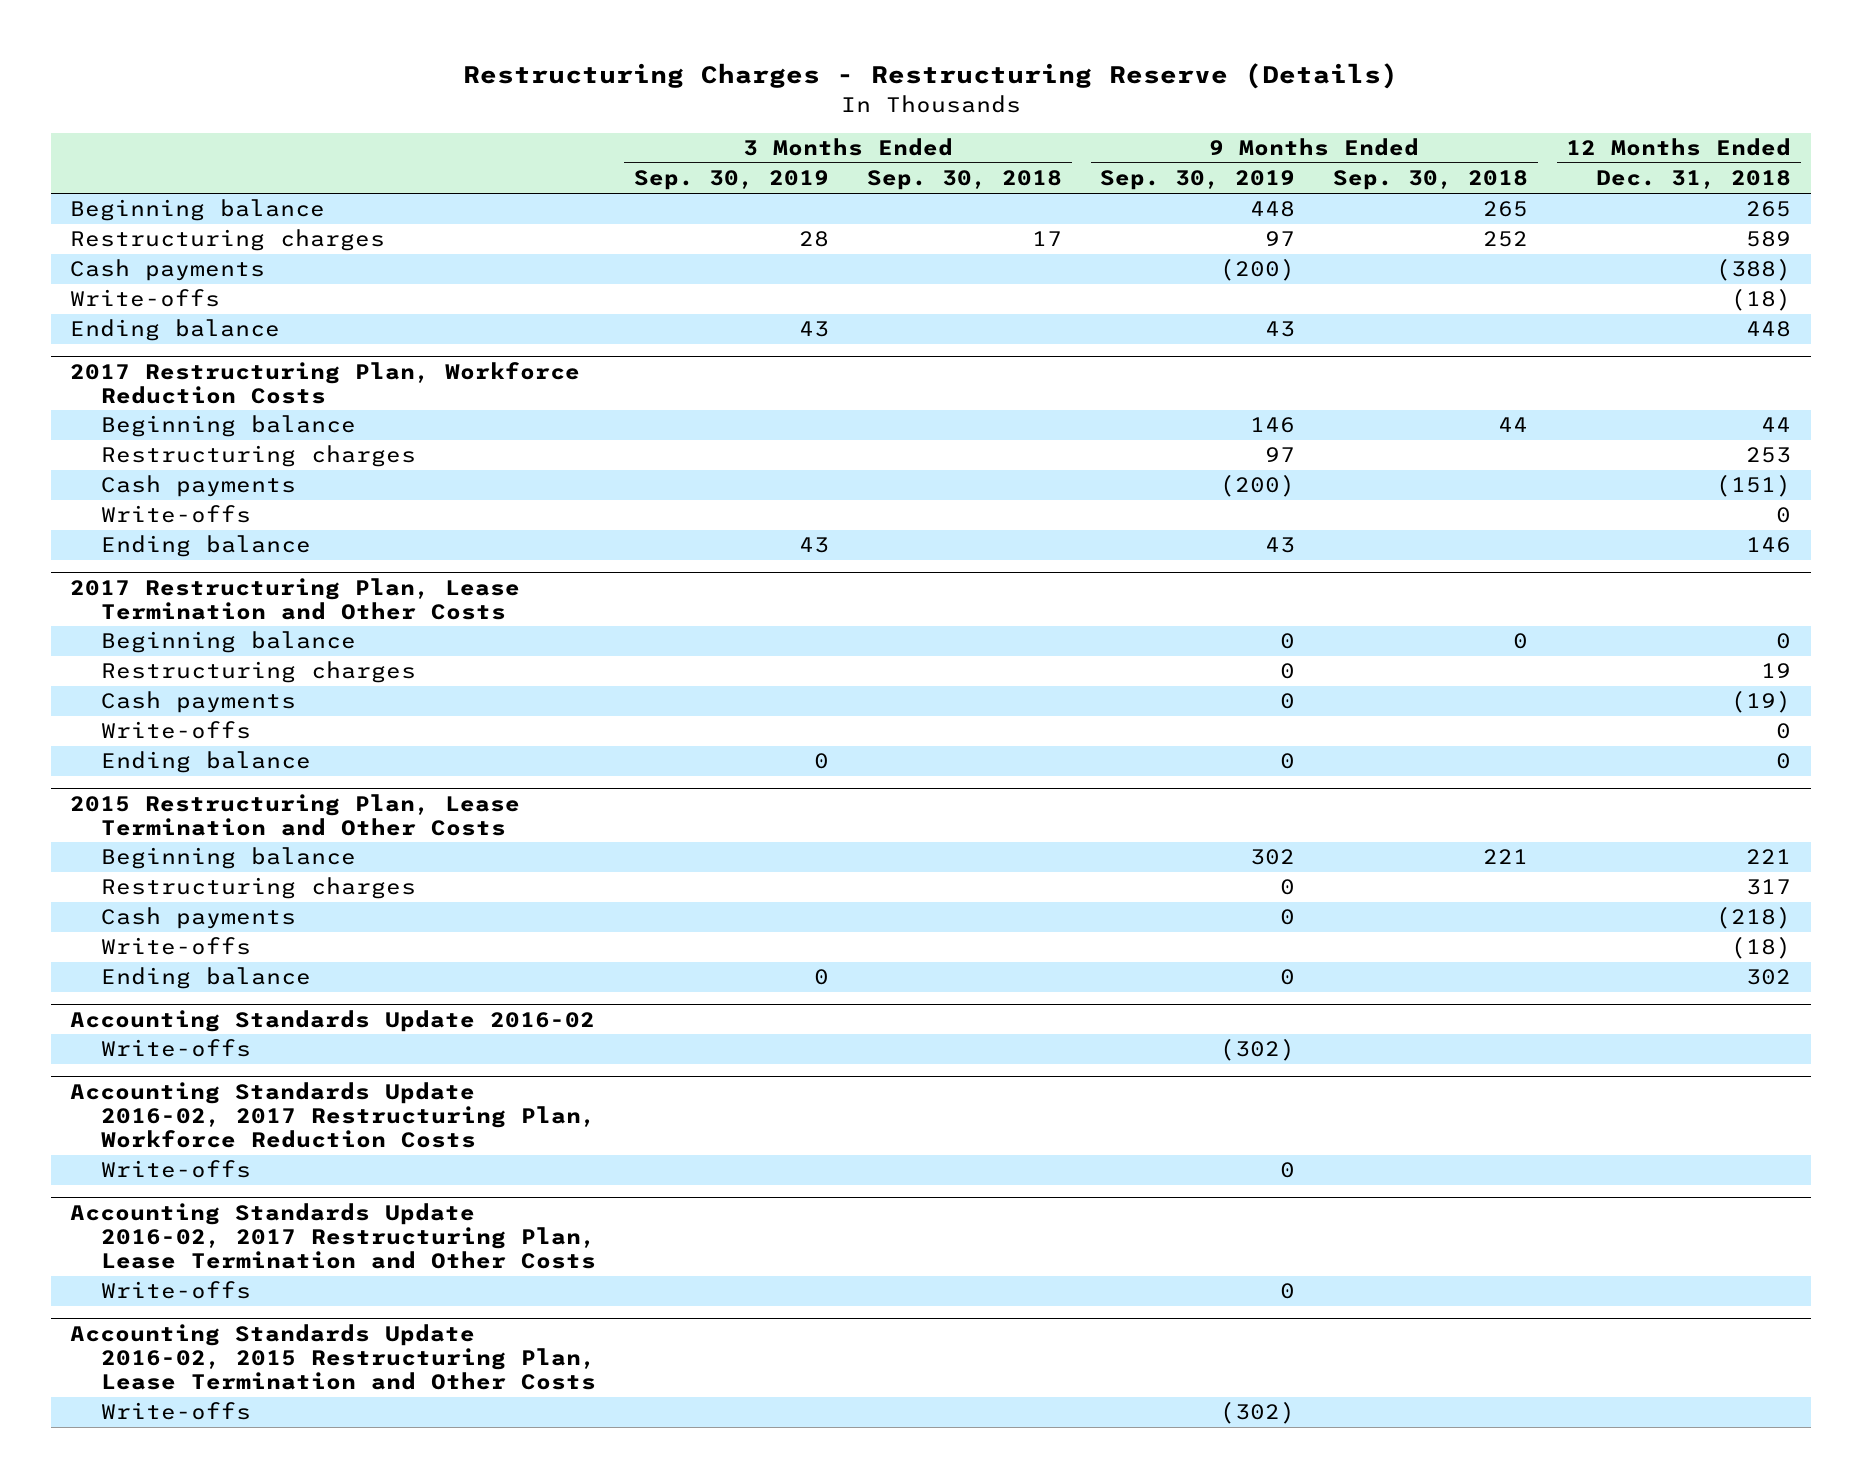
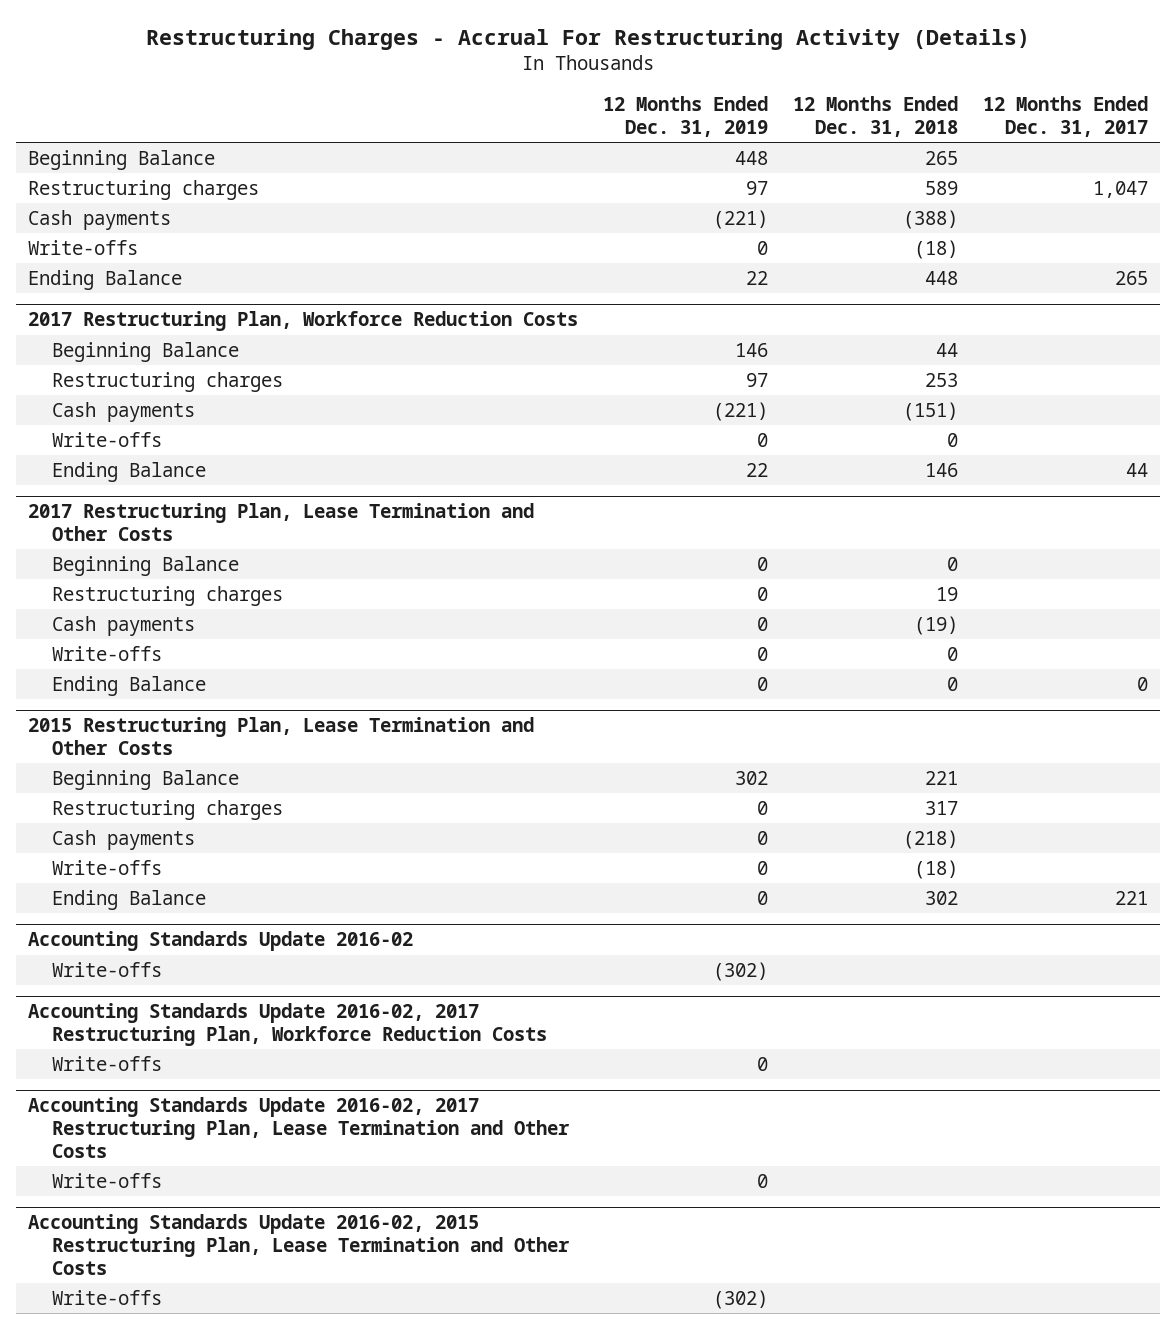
- Restructuring Charges - Restructuring Reserve (Details)
+ Restructuring Charges - Accrual For Restructuring Activity (Details)
- | 3 Months Ended Sep. 30, 2019 | 3 Months Ended Sep. 30, 2018 | 9 Months Ended Sep. 30, 2019 | 9 Months Ended Sep. 30, 2018 | 12 Months Ended Dec. 31, 2018
+ | 12 Months Ended Dec. 31, 2019 | 12 Months Ended Dec. 31, 2018 | 12 Months Ended Dec. 31, 2017
- Beginning balance | | | 448 | 265 | 265
+ Beginning Balance | 448 | 265 |
- Ending balance | 43 | | 43 | | 448
+ Ending Balance | 22 | 448 | 265
@ 2017 Restructuring Plan, Workforce Reduction Costs
- Beginning balance | | | 146 | 44 | 44
+ Beginning Balance | 146 | 44 |
- Ending balance | 43 | | 43 | | 146
+ Ending Balance | 22 | 146 | 44
@ 2017 Restructuring Plan, Lease Termination and Other Costs
- Beginning balance | | | 0 | 0 | 0
+ Beginning Balance | 0 | 0 |
- Ending balance | 0 | | 0 | | 0
+ Ending Balance | 0 | 0 | 0
@ 2015 Restructuring Plan, Lease Termination and Other Costs
- Beginning balance | | | 302 | 221 | 221
+ Beginning Balance | 302 | 221 |
- Ending balance | 0 | | 0 | | 302
+ Ending Balance | 0 | 302 | 221

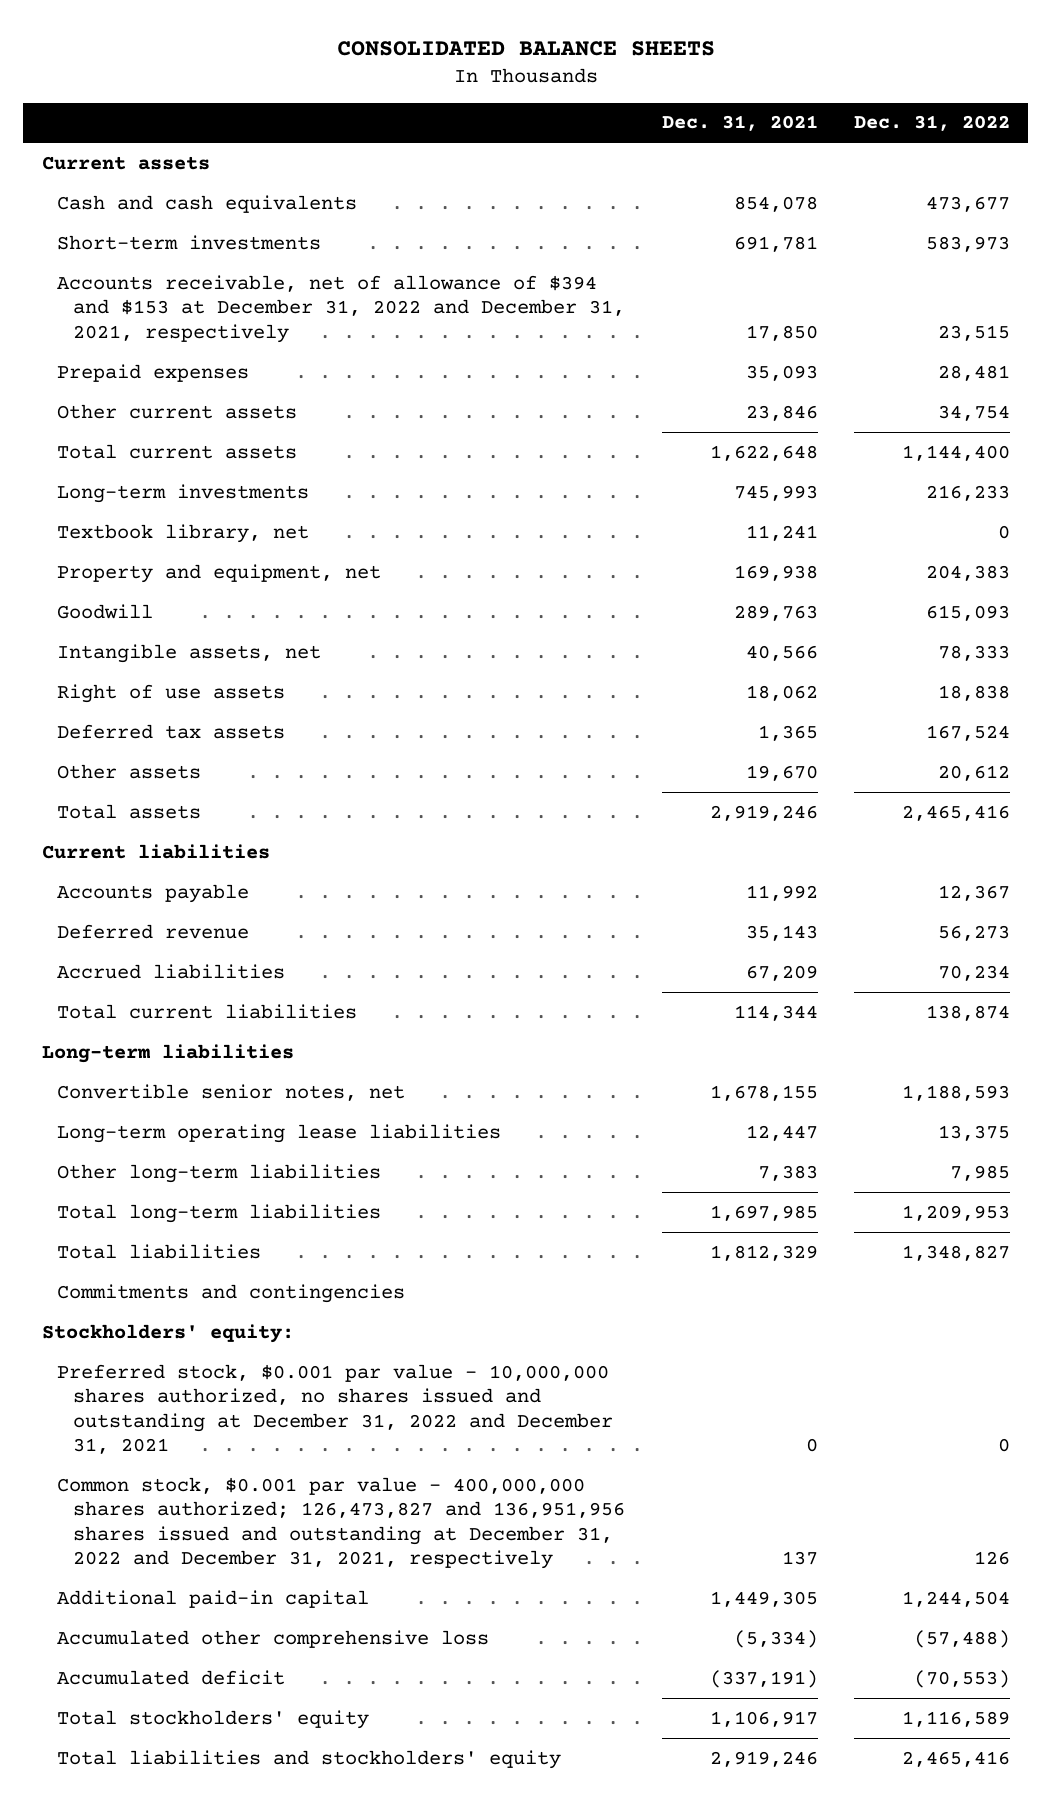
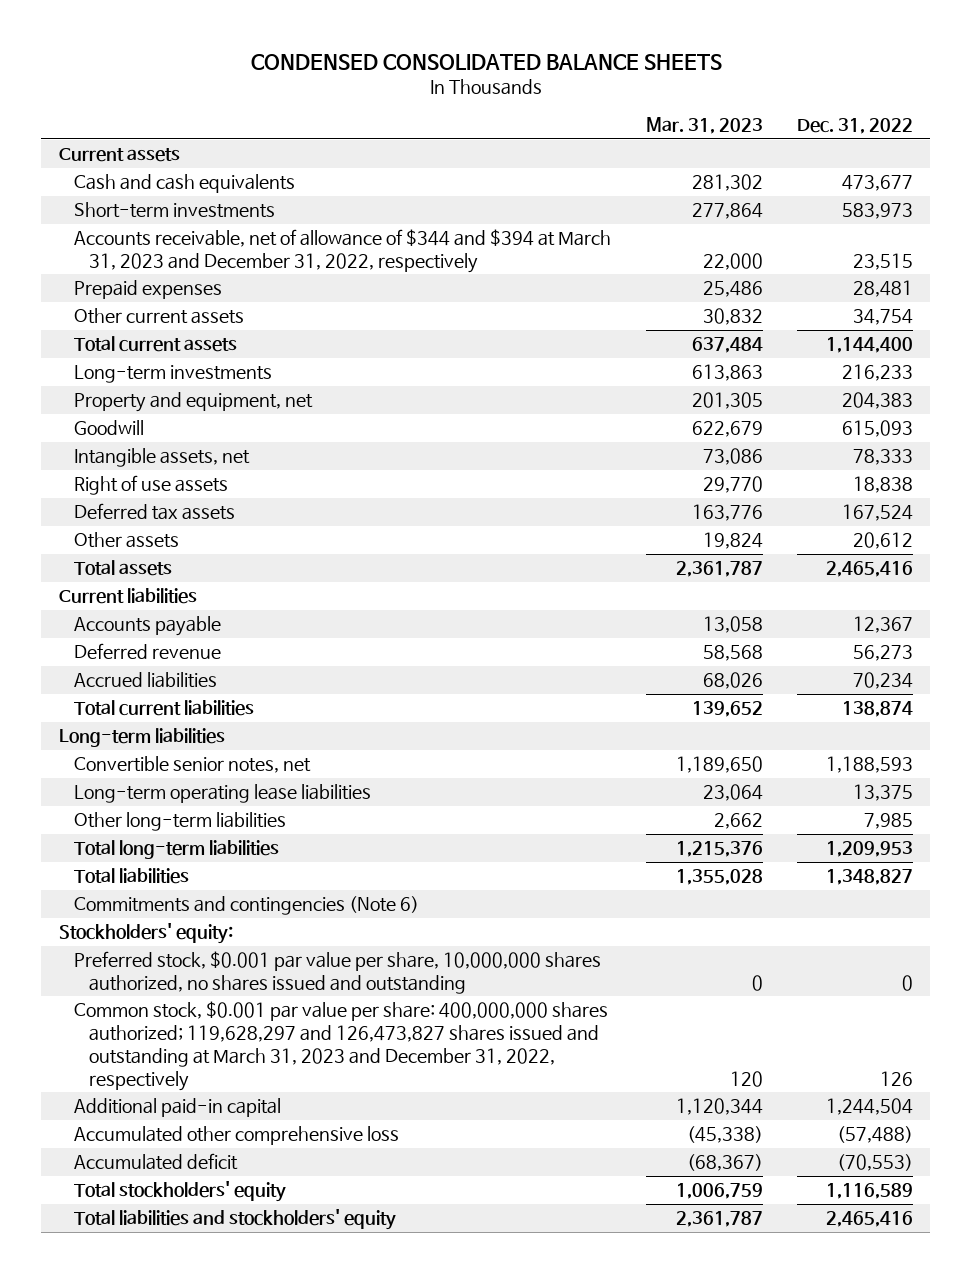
- CONSOLIDATED BALANCE SHEETS
+ CONDENSED CONSOLIDATED BALANCE SHEETS
- | Dec. 31, 2021 | Dec. 31, 2022
+ | Mar. 31, 2023 | Dec. 31, 2022
- Accounts receivable, net of allowance of $394 and $153 at December 31, 2022 and December 31, 2021, respectively | 17,850 | 23,515
+ Accounts receivable, net of allowance of $344 and $394 at March 31, 2023 and December 31, 2022, respectively | 22,000 | 23,515
- Textbook library, net | 11,241 | 0
- Commitments and contingencies
+ Commitments and contingencies (Note 6)
- Preferred stock, $0.001 par value - 10,000,000 shares authorized, no shares issued and outstanding at December 31, 2022 and December 31, 2021 | 0 | 0
- Common stock, $0.001 par value - 400,000,000 shares authorized; 126,473,827 and 136,951,956 shares issued and outstanding at December 31, 2022 and December 31, 2021, respectively | 137 | 126
+ Preferred stock, $0.001 par value per share, 10,000,000 shares authorized, no shares issued and outstanding | 0 | 0
+ Common stock, $0.001 par value per share: 400,000,000 shares authorized; 119,628,297 and 126,473,827 shares issued and outstanding at March 31, 2023 and December 31, 2022, respectively | 120 | 126

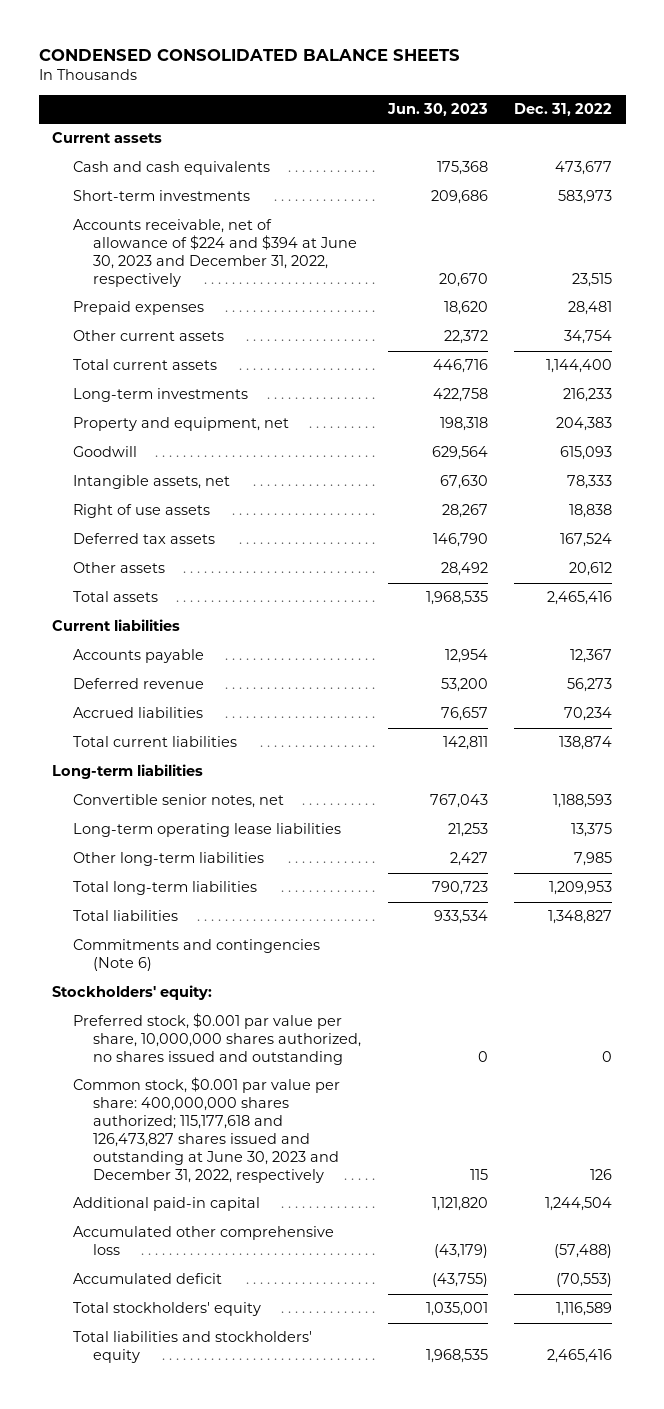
- | Mar. 31, 2023 | Dec. 31, 2022
+ | Jun. 30, 2023 | Dec. 31, 2022
- Accounts receivable, net of allowance of $344 and $394 at March 31, 2023 and December 31, 2022, respectively | 22,000 | 23,515
+ Accounts receivable, net of allowance of $224 and $394 at June 30, 2023 and December 31, 2022, respectively | 20,670 | 23,515
- Common stock, $0.001 par value per share: 400,000,000 shares authorized; 119,628,297 and 126,473,827 shares issued and outstanding at March 31, 2023 and December 31, 2022, respectively | 120 | 126
+ Common stock, $0.001 par value per share: 400,000,000 shares authorized; 115,177,618 and 126,473,827 shares issued and outstanding at June 30, 2023 and December 31, 2022, respectively | 115 | 126

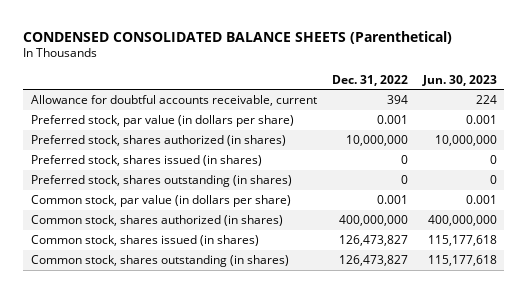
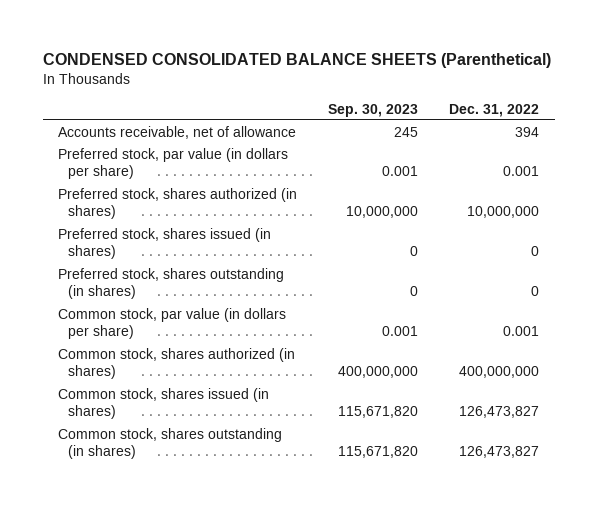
- | Dec. 31, 2022 | Jun. 30, 2023
+ | Sep. 30, 2023 | Dec. 31, 2022
- Allowance for doubtful accounts receivable, current | 394 | 224
+ Accounts receivable, net of allowance | 245 | 394

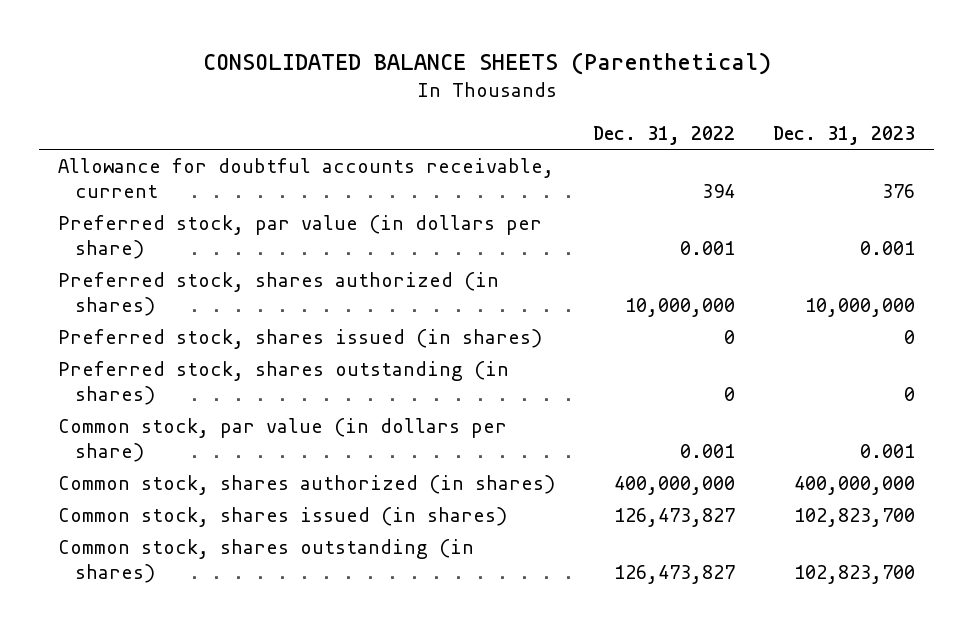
- CONDENSED CONSOLIDATED BALANCE SHEETS (Parenthetical)
+ CONSOLIDATED BALANCE SHEETS (Parenthetical)
- | Sep. 30, 2023 | Dec. 31, 2022
+ | Dec. 31, 2022 | Dec. 31, 2023
- Accounts receivable, net of allowance | 245 | 394
+ Allowance for doubtful accounts receivable, current | 394 | 376

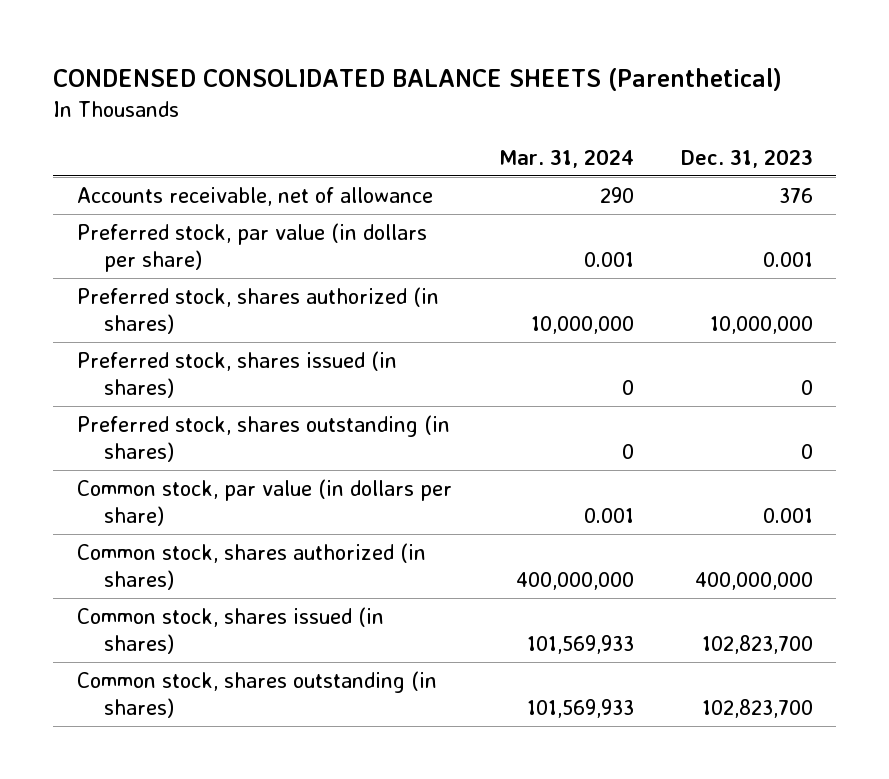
- CONSOLIDATED BALANCE SHEETS (Parenthetical)
+ CONDENSED CONSOLIDATED BALANCE SHEETS (Parenthetical)
- | Dec. 31, 2022 | Dec. 31, 2023
+ | Mar. 31, 2024 | Dec. 31, 2023
- Allowance for doubtful accounts receivable, current | 394 | 376
+ Accounts receivable, net of allowance | 290 | 376

